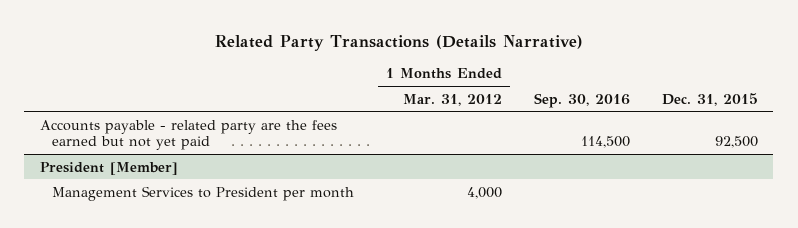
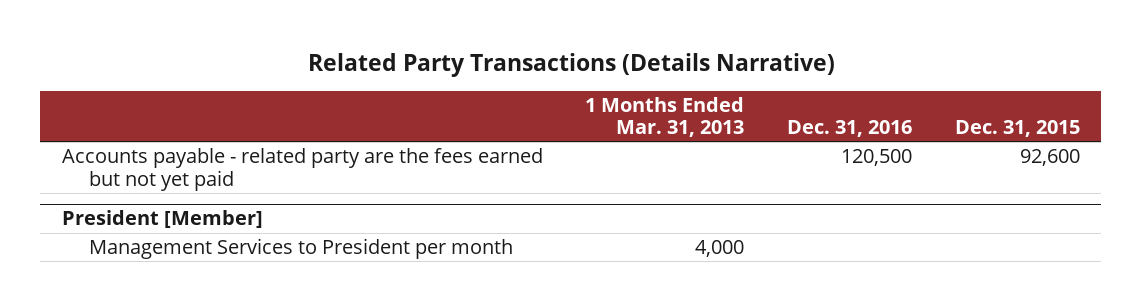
- | 1 Months Ended Mar. 31, 2012 | Sep. 30, 2016 | Dec. 31, 2015
+ | 1 Months Ended Mar. 31, 2013 | Dec. 31, 2016 | Dec. 31, 2015
- Accounts payable - related party are the fees earned but not yet paid | | 114,500 | 92,500
+ Accounts payable - related party are the fees earned but not yet paid | | 120,500 | 92,600

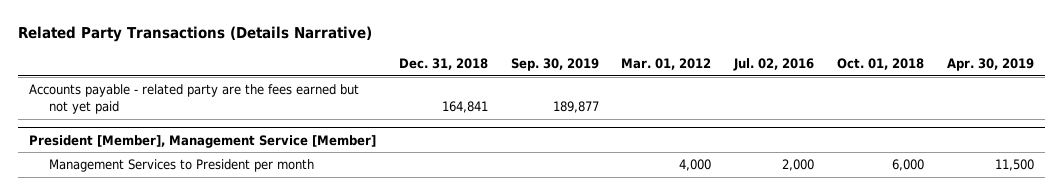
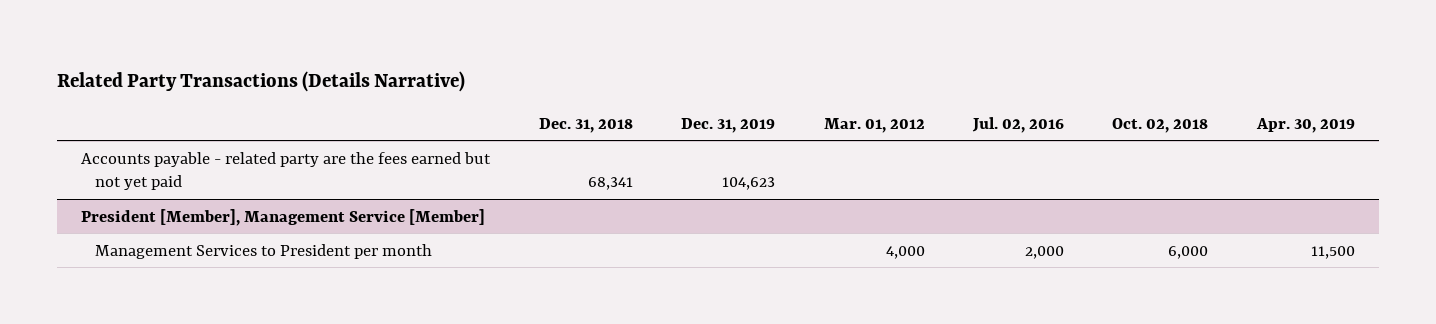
- | Dec. 31, 2018 | Sep. 30, 2019 | Mar. 01, 2012 | Jul. 02, 2016 | Oct. 01, 2018 | Apr. 30, 2019
+ | Dec. 31, 2018 | Dec. 31, 2019 | Mar. 01, 2012 | Jul. 02, 2016 | Oct. 02, 2018 | Apr. 30, 2019
- Accounts payable - related party are the fees earned but not yet paid | 164,841 | 189,877 | | | |
+ Accounts payable - related party are the fees earned but not yet paid | 68,341 | 104,623 | | | |

